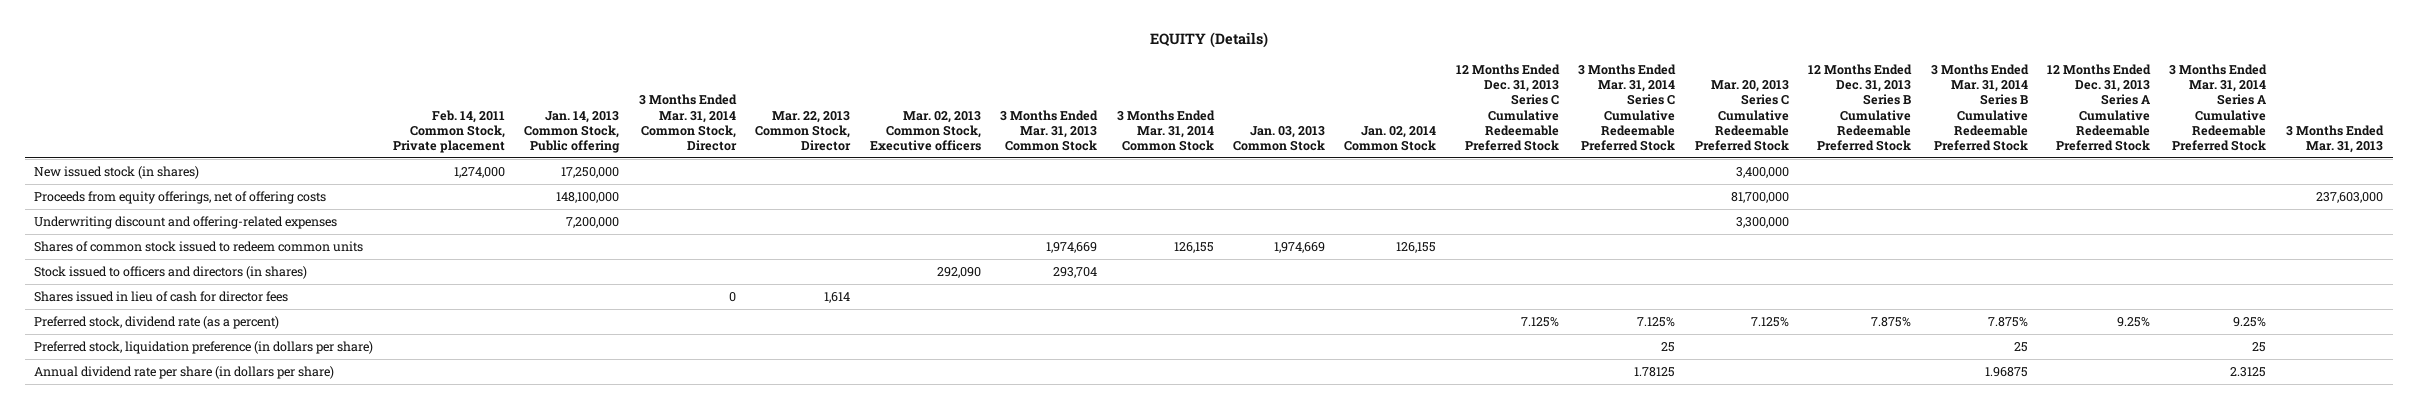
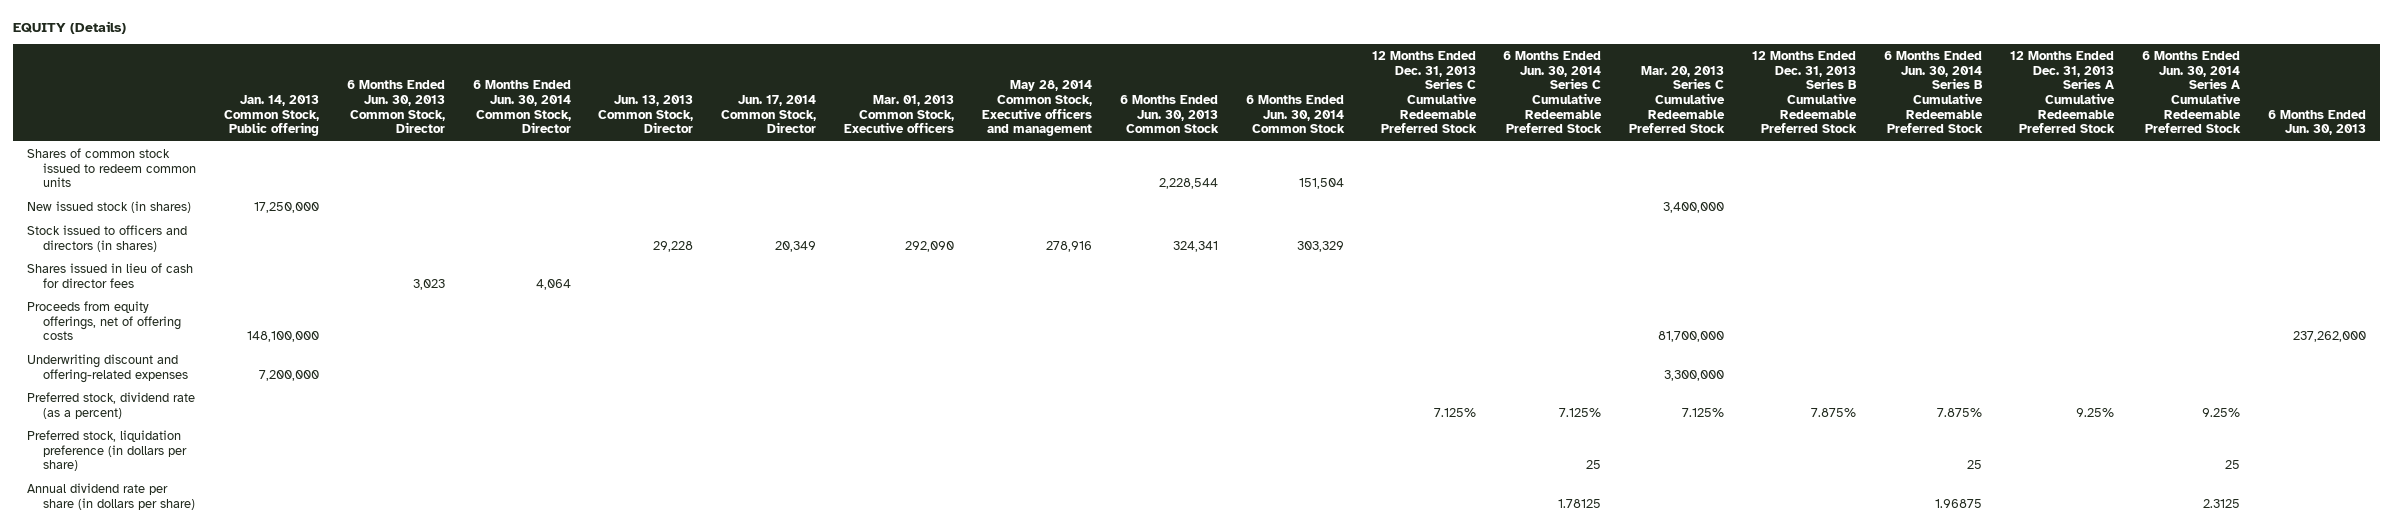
- | Feb. 14, 2011 Common Stock, Private placement | Jan. 14, 2013 Common Stock, Public offering | 3 Months Ended Mar. 31, 2014 Common Stock, Director | Mar. 22, 2013 Common Stock, Director | Mar. 02, 2013 Common Stock, Executive officers | 3 Months Ended Mar. 31, 2013 Common Stock | 3 Months Ended Mar. 31, 2014 Common Stock | Jan. 03, 2013 Common Stock | Jan. 02, 2014 Common Stock | 12 Months Ended Dec. 31, 2013 Series C Cumulative Redeemable Preferred Stock | 3 Months Ended Mar. 31, 2014 Series C Cumulative Redeemable Preferred Stock | Mar. 20, 2013 Series C Cumulative Redeemable Preferred Stock | 12 Months Ended Dec. 31, 2013 Series B Cumulative Redeemable Preferred Stock | 3 Months Ended Mar. 31, 2014 Series B Cumulative Redeemable Preferred Stock | 12 Months Ended Dec. 31, 2013 Series A Cumulative Redeemable Preferred Stock | 3 Months Ended Mar. 31, 2014 Series A Cumulative Redeemable Preferred Stock | 3 Months Ended Mar. 31, 2013
+ | Jan. 14, 2013 Common Stock, Public offering | 6 Months Ended Jun. 30, 2013 Common Stock, Director | 6 Months Ended Jun. 30, 2014 Common Stock, Director | Jun. 13, 2013 Common Stock, Director | Jun. 17, 2014 Common Stock, Director | Mar. 01, 2013 Common Stock, Executive officers | May 28, 2014 Common Stock, Executive officers and management | 6 Months Ended Jun. 30, 2013 Common Stock | 6 Months Ended Jun. 30, 2014 Common Stock | 12 Months Ended Dec. 31, 2013 Series C Cumulative Redeemable Preferred Stock | 6 Months Ended Jun. 30, 2014 Series C Cumulative Redeemable Preferred Stock | Mar. 20, 2013 Series C Cumulative Redeemable Preferred Stock | 12 Months Ended Dec. 31, 2013 Series B Cumulative Redeemable Preferred Stock | 6 Months Ended Jun. 30, 2014 Series B Cumulative Redeemable Preferred Stock | 12 Months Ended Dec. 31, 2013 Series A Cumulative Redeemable Preferred Stock | 6 Months Ended Jun. 30, 2014 Series A Cumulative Redeemable Preferred Stock | 6 Months Ended Jun. 30, 2013
moved down: New issued stock (in shares) | 17,250,000 | | | | | | | | | | | 3,400,000 | | | | |
moved down: Proceeds from equity offerings, net of offering costs | 148,100,000 | | | | | | | | | | | 81,700,000 | | | | | 237,262,000
moved down: Underwriting discount and offering-related expenses | 7,200,000 | | | | | | | | | | | 3,300,000 | | | | |

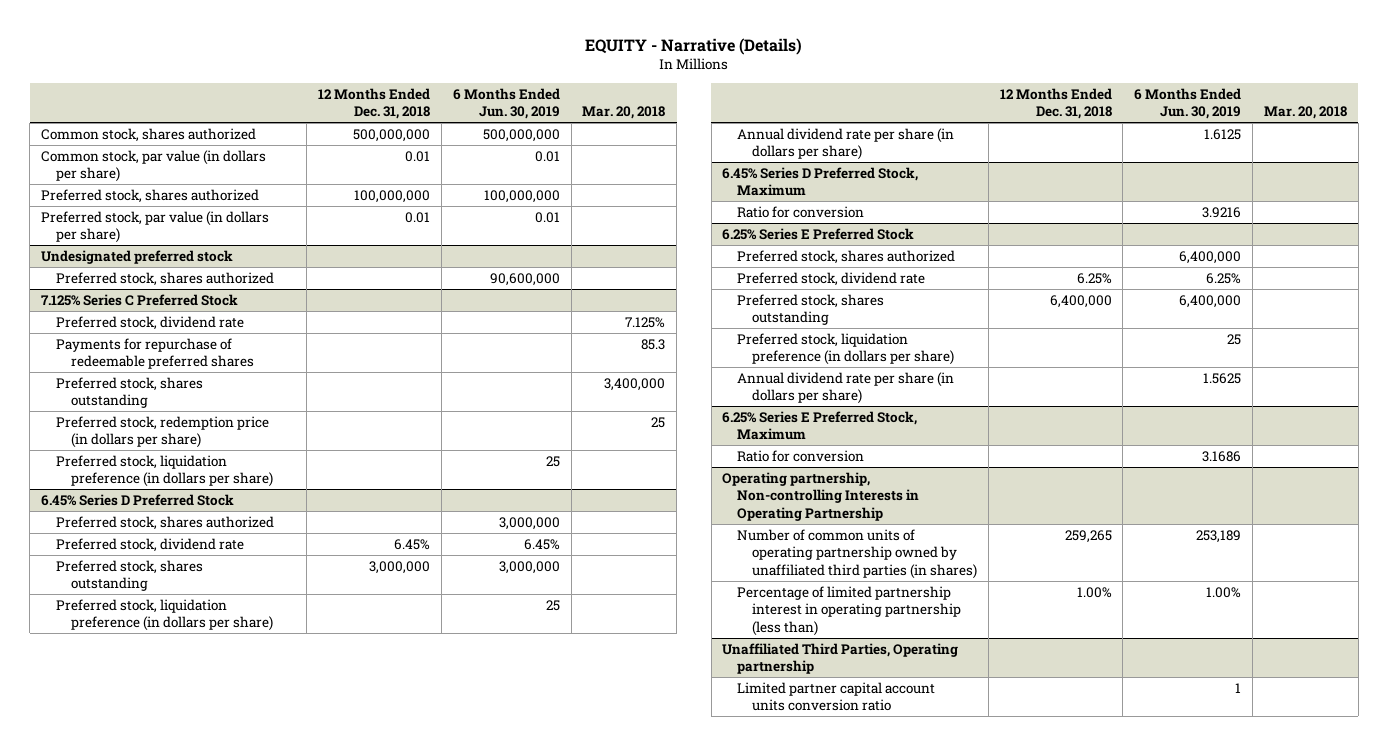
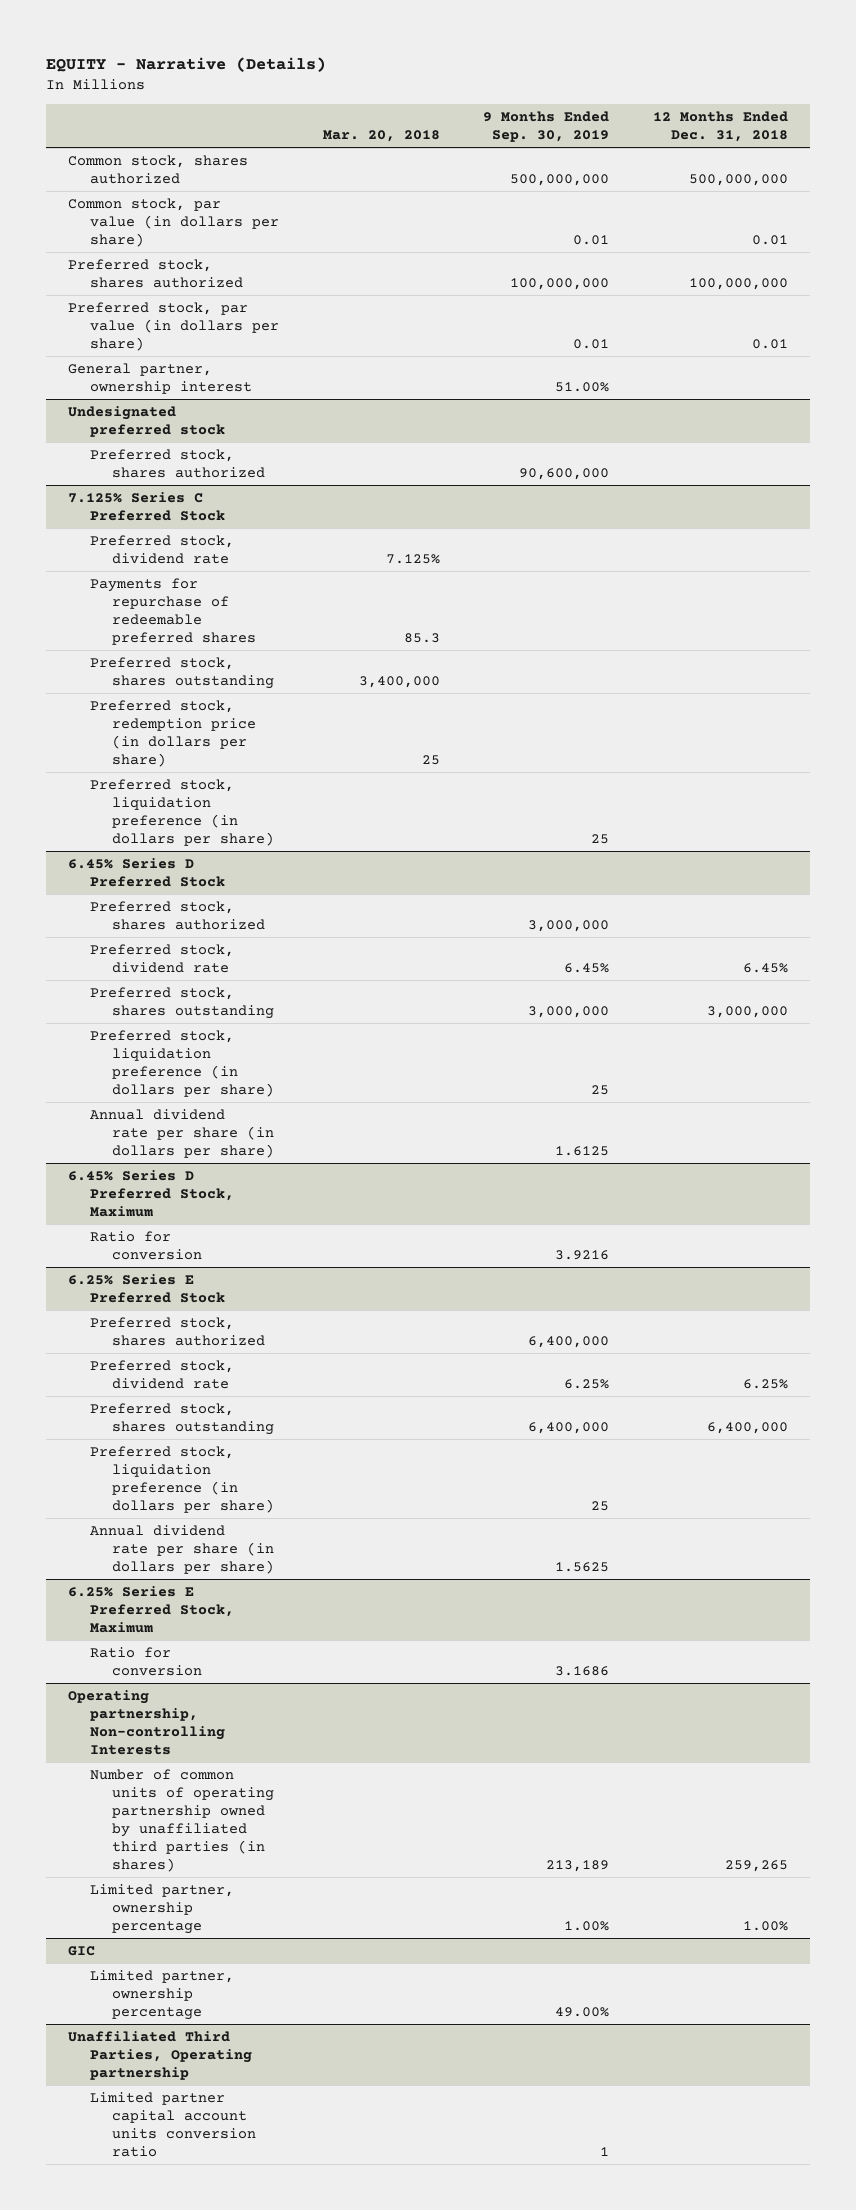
- | 12 Months Ended Dec. 31, 2018 | 6 Months Ended Jun. 30, 2019 | Mar. 20, 2018
+ | Mar. 20, 2018 | 9 Months Ended Sep. 30, 2019 | 12 Months Ended Dec. 31, 2018
+ General partner, ownership interest | | 51.00% |
- Operating partnership, Non-controlling Interests in Operating Partnership
+ Operating partnership, Non-controlling Interests
- Percentage of limited partnership interest in operating partnership (less than) | 1.00% | 1.00% |
+ Limited partner, ownership percentage | | 1.00% | 1.00%
+ GIC
+ Limited partner, ownership percentage | | 49.00% |

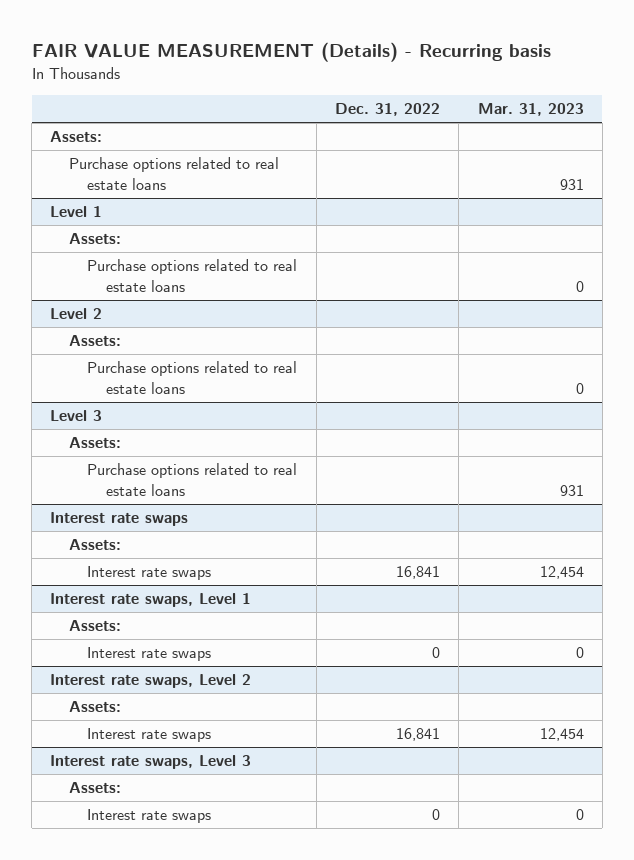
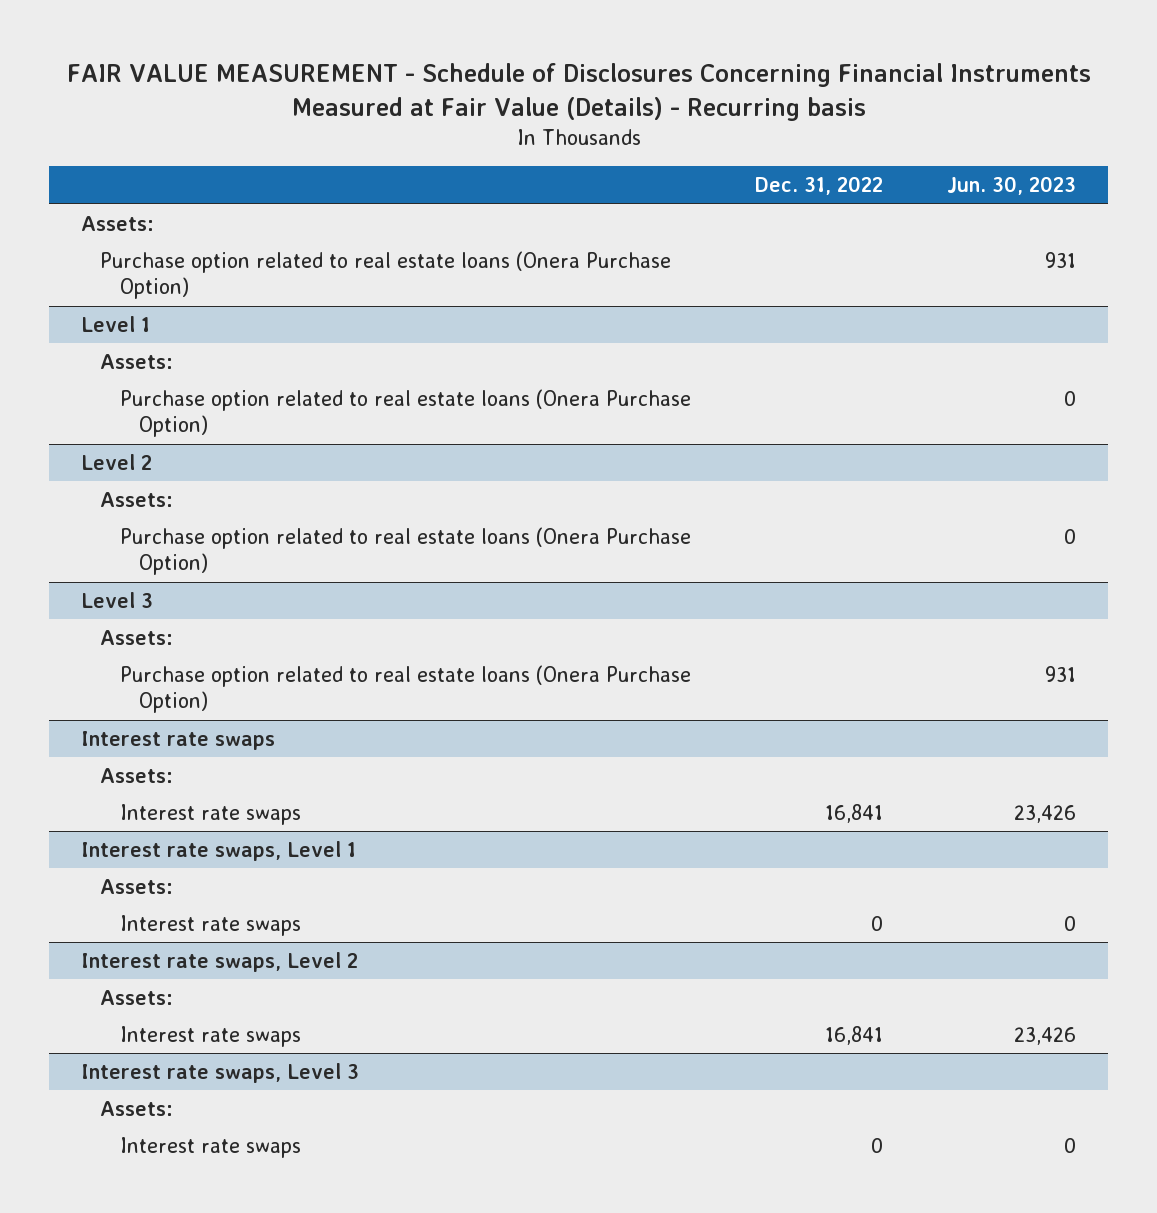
- FAIR VALUE MEASUREMENT (Details) - Recurring basis
+ FAIR VALUE MEASUREMENT - Schedule of Disclosures Concerning Financial Instruments Measured at Fair Value (Details) - Recurring basis
- | Dec. 31, 2022 | Mar. 31, 2023
+ | Dec. 31, 2022 | Jun. 30, 2023
- Purchase options related to real estate loans | | 931
+ Purchase option related to real estate loans (Onera Purchase Option) | | 931
@ Level 1
- Purchase options related to real estate loans | | 0
+ Purchase option related to real estate loans (Onera Purchase Option) | | 0
@ Level 2
- Purchase options related to real estate loans | | 0
+ Purchase option related to real estate loans (Onera Purchase Option) | | 0
@ Level 3
- Purchase options related to real estate loans | | 931
+ Purchase option related to real estate loans (Onera Purchase Option) | | 931

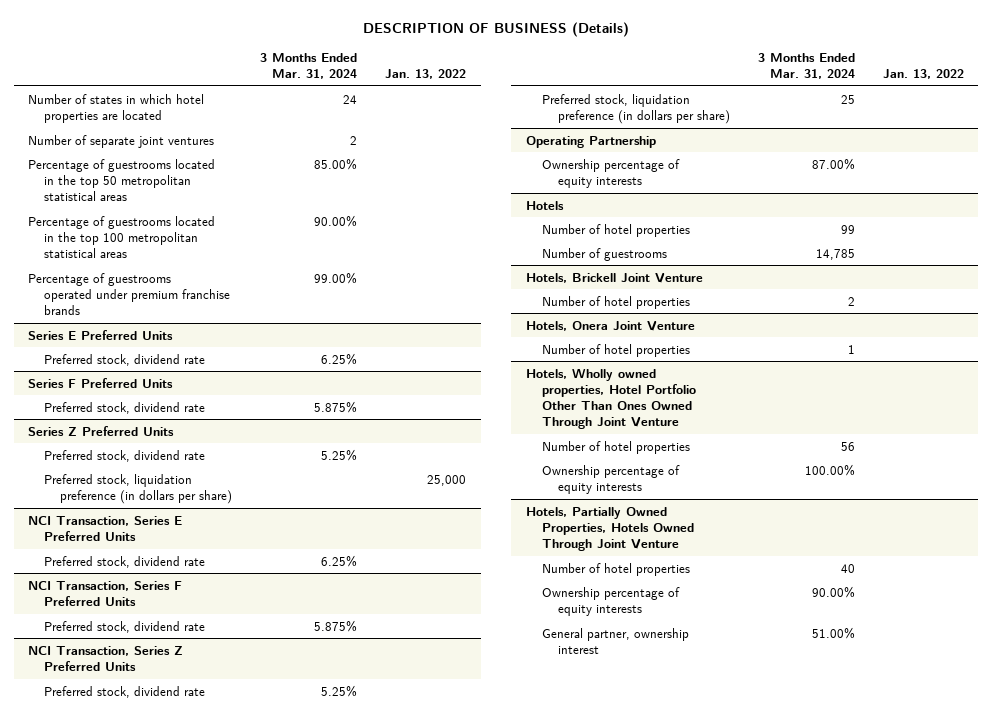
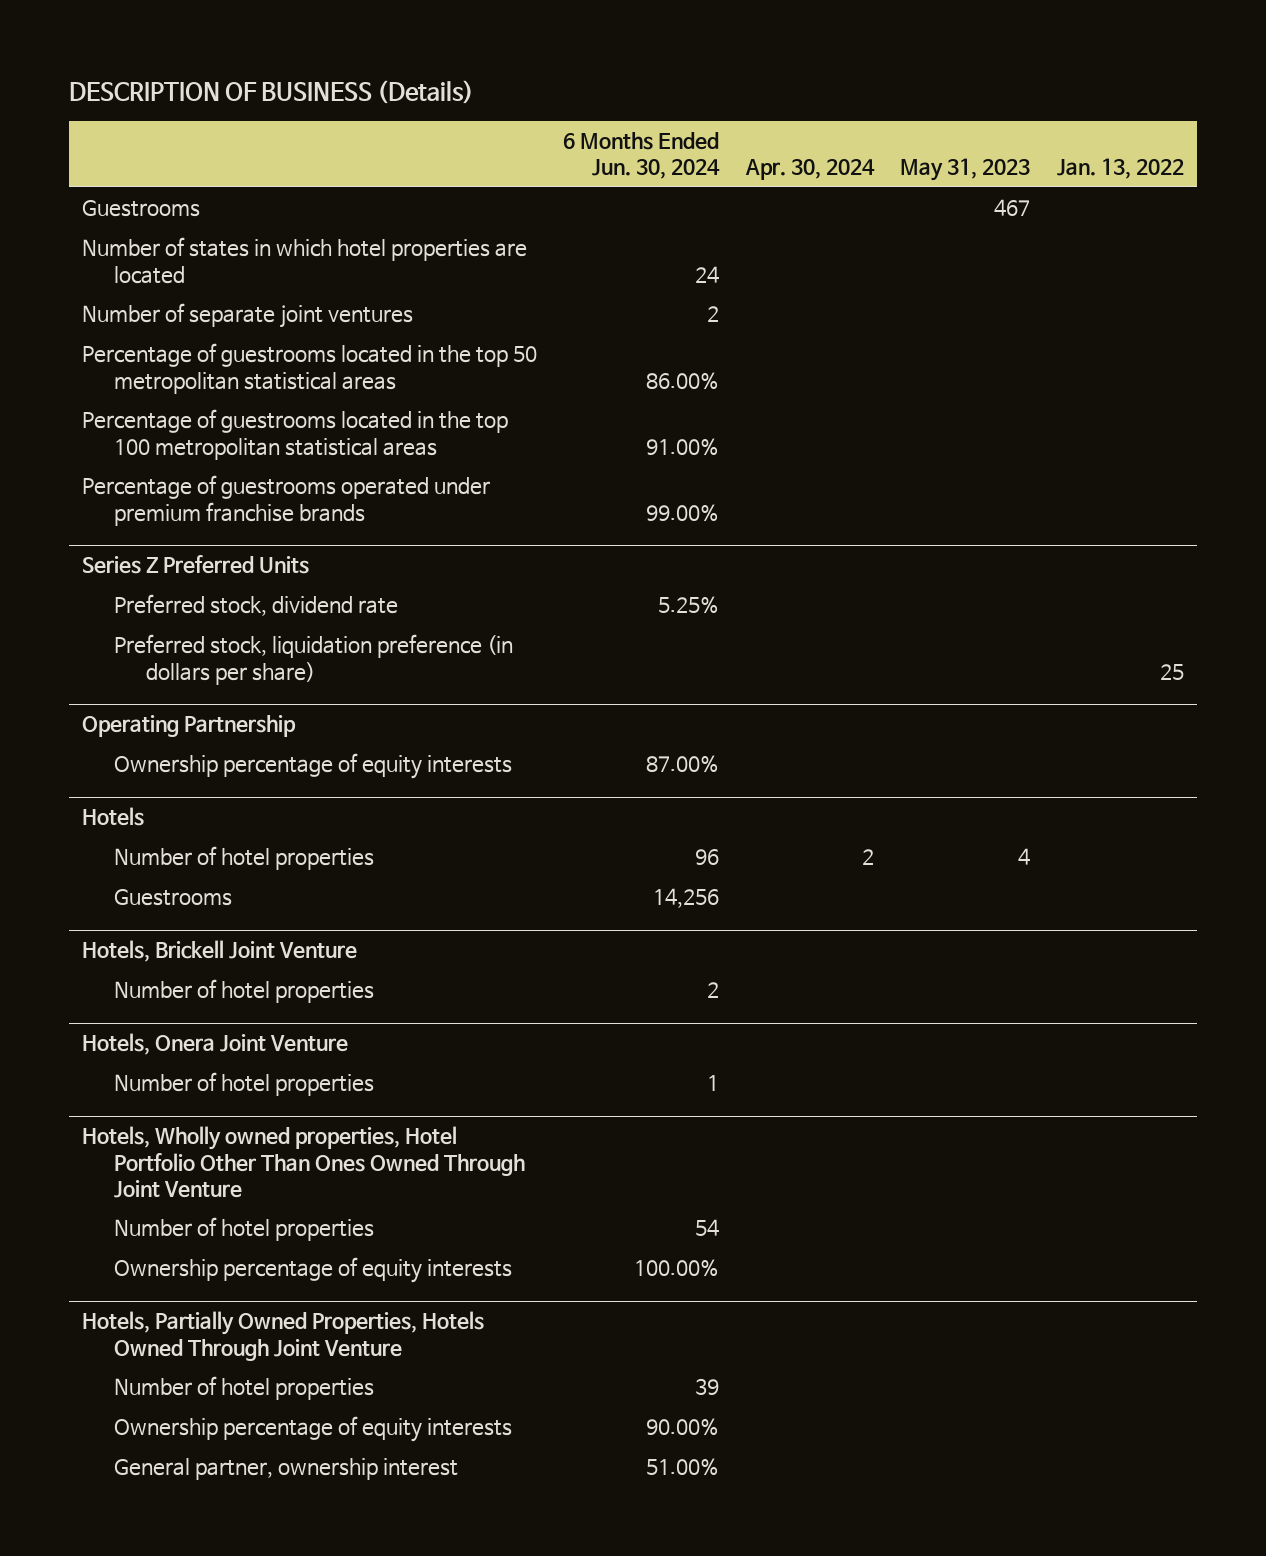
- | 3 Months Ended Mar. 31, 2024 | Jan. 13, 2022
+ | 6 Months Ended Jun. 30, 2024 | Apr. 30, 2024 | May 31, 2023 | Jan. 13, 2022
+ Guestrooms | | | 467 |
- Series E Preferred Units
- Preferred stock, dividend rate | 6.25% |
- Series F Preferred Units
- Preferred stock, dividend rate | 5.875% |
@ Series Z Preferred Units
- Preferred stock, liquidation preference (in dollars per share) | | 25,000
- NCI Transaction, Series E Preferred Units
- Preferred stock, dividend rate | 6.25% |
- NCI Transaction, Series F Preferred Units
- Preferred stock, dividend rate | 5.875% |
- NCI Transaction, Series Z Preferred Units
- Preferred stock, dividend rate | 5.25% |
- Preferred stock, liquidation preference (in dollars per share) | 25 |
@ Series Z Preferred Units
+ Preferred stock, liquidation preference (in dollars per share) | | | | 25
@ Hotels
- Number of guestrooms | 14,785 |
+ Guestrooms | 14,256 | | |

